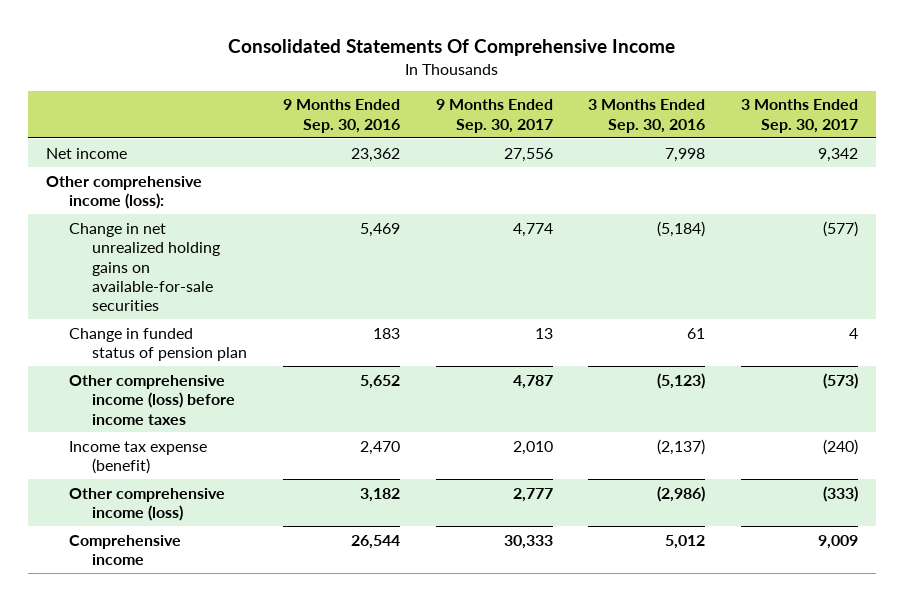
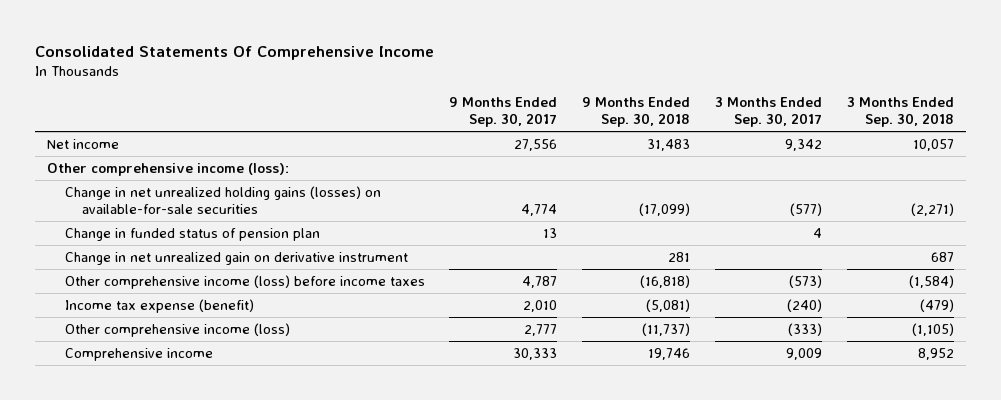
- | 9 Months Ended Sep. 30, 2016 | 9 Months Ended Sep. 30, 2017 | 3 Months Ended Sep. 30, 2016 | 3 Months Ended Sep. 30, 2017
+ | 9 Months Ended Sep. 30, 2017 | 9 Months Ended Sep. 30, 2018 | 3 Months Ended Sep. 30, 2017 | 3 Months Ended Sep. 30, 2018
- Change in net unrealized holding gains on available-for-sale securities | 5,469 | 4,774 | (5,184) | (577)
+ Change in net unrealized holding gains (losses) on available-for-sale securities | 4,774 | (17,099) | (577) | (2,271)
+ Change in net unrealized gain on derivative instrument | | 281 | | 687

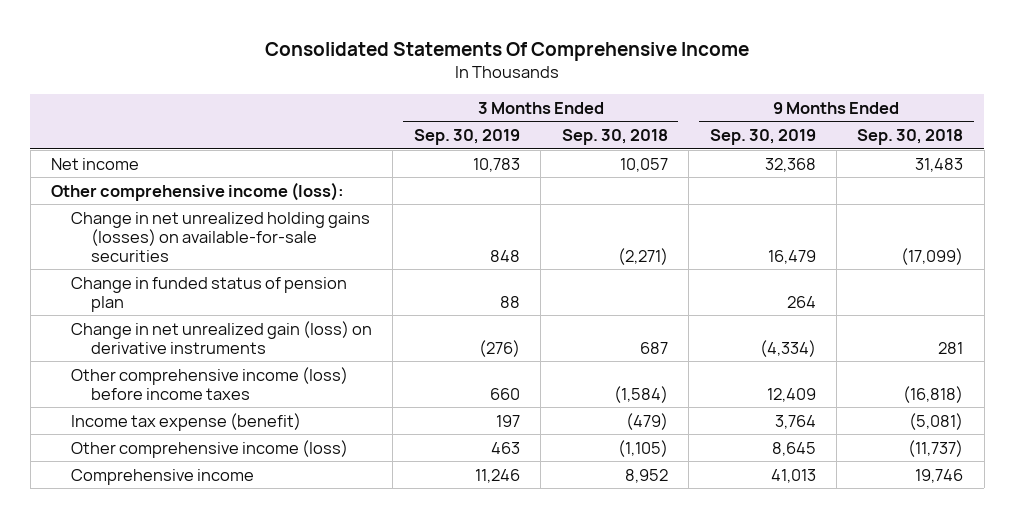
- | 9 Months Ended Sep. 30, 2017 | 9 Months Ended Sep. 30, 2018 | 3 Months Ended Sep. 30, 2017 | 3 Months Ended Sep. 30, 2018
+ | 3 Months Ended Sep. 30, 2019 | 3 Months Ended Sep. 30, 2018 | 9 Months Ended Sep. 30, 2019 | 9 Months Ended Sep. 30, 2018
- Change in net unrealized gain on derivative instrument | | 281 | | 687
+ Change in net unrealized gain (loss) on derivative instruments | (276) | 687 | (4,334) | 281

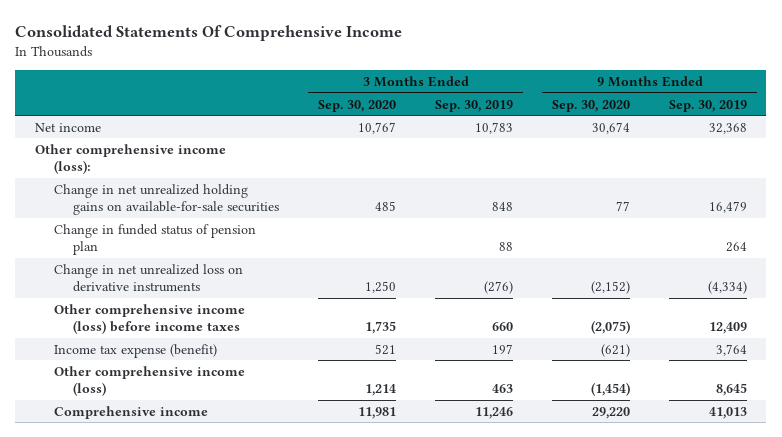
- | 3 Months Ended Sep. 30, 2019 | 3 Months Ended Sep. 30, 2018 | 9 Months Ended Sep. 30, 2019 | 9 Months Ended Sep. 30, 2018
+ | 3 Months Ended Sep. 30, 2020 | 3 Months Ended Sep. 30, 2019 | 9 Months Ended Sep. 30, 2020 | 9 Months Ended Sep. 30, 2019
- Change in net unrealized holding gains (losses) on available-for-sale securities | 848 | (2,271) | 16,479 | (17,099)
+ Change in net unrealized holding gains on available-for-sale securities | 485 | 848 | 77 | 16,479
- Change in net unrealized gain (loss) on derivative instruments | (276) | 687 | (4,334) | 281
+ Change in net unrealized loss on derivative instruments | 1,250 | (276) | (2,152) | (4,334)

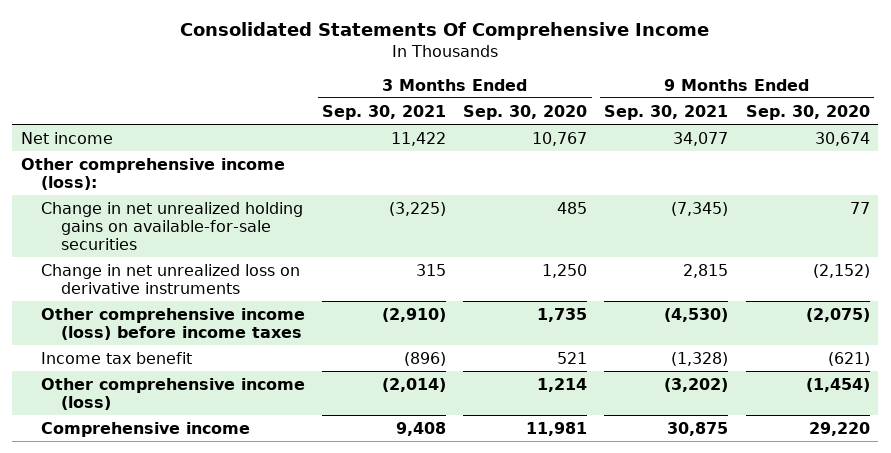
- | 3 Months Ended Sep. 30, 2020 | 3 Months Ended Sep. 30, 2019 | 9 Months Ended Sep. 30, 2020 | 9 Months Ended Sep. 30, 2019
+ | 3 Months Ended Sep. 30, 2021 | 3 Months Ended Sep. 30, 2020 | 9 Months Ended Sep. 30, 2021 | 9 Months Ended Sep. 30, 2020
- Change in funded status of pension plan | | 88 | | 264
- Income tax expense (benefit) | 521 | 197 | (621) | 3,764
+ Income tax benefit | (896) | 521 | (1,328) | (621)

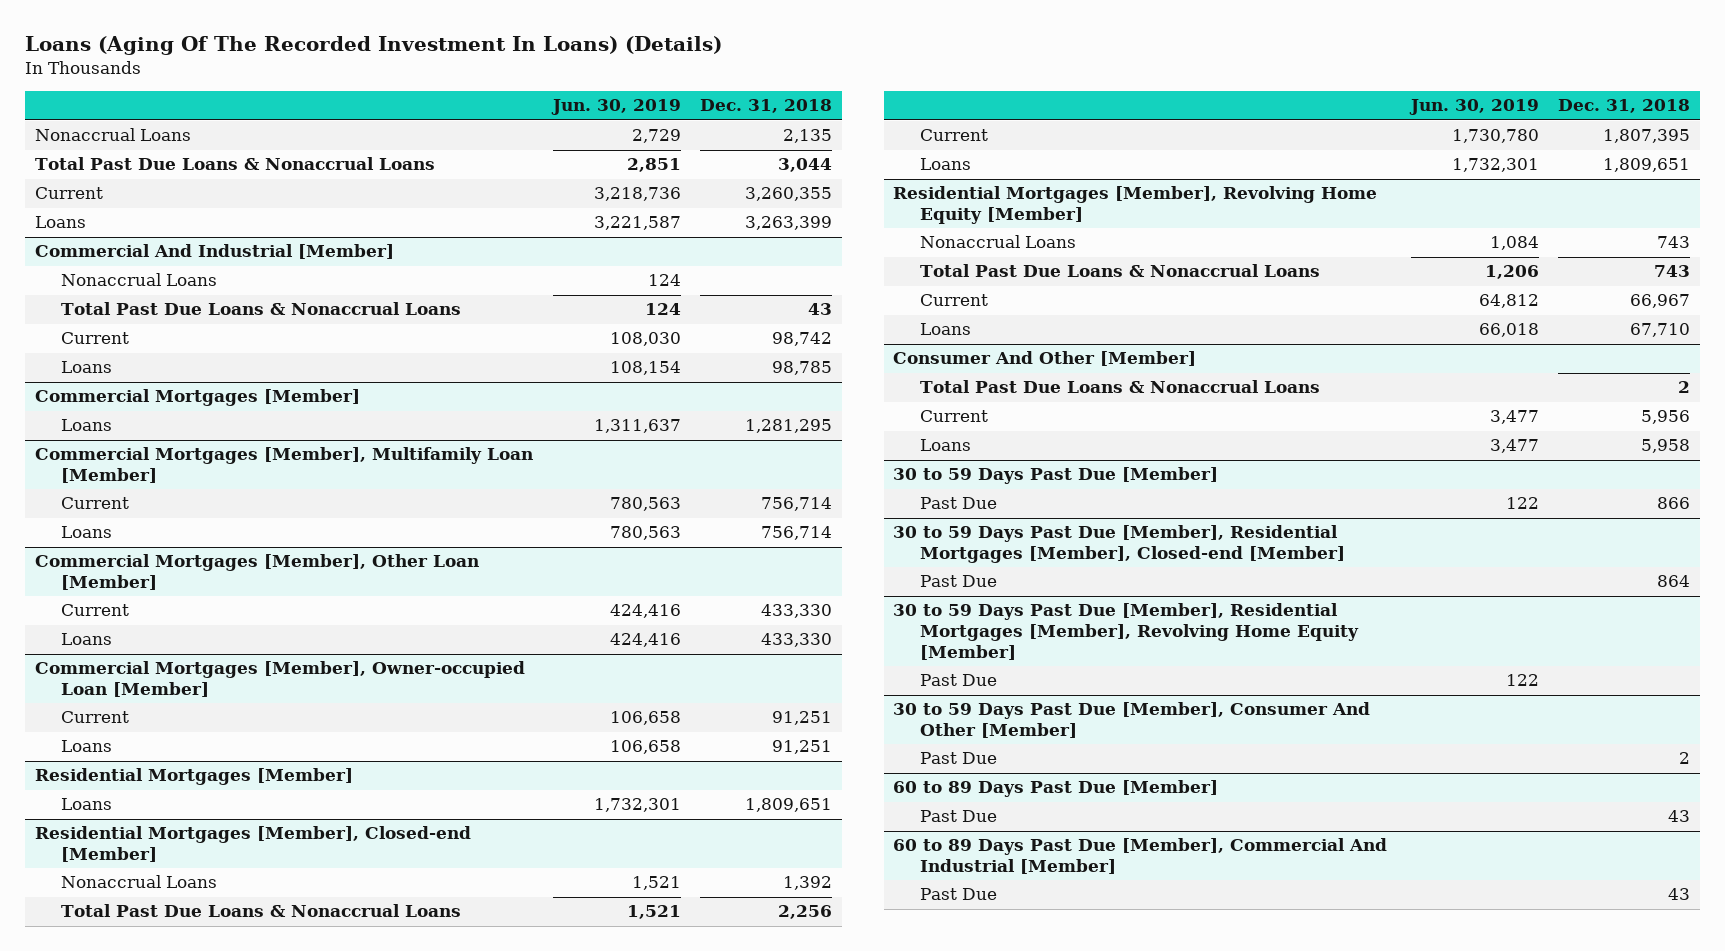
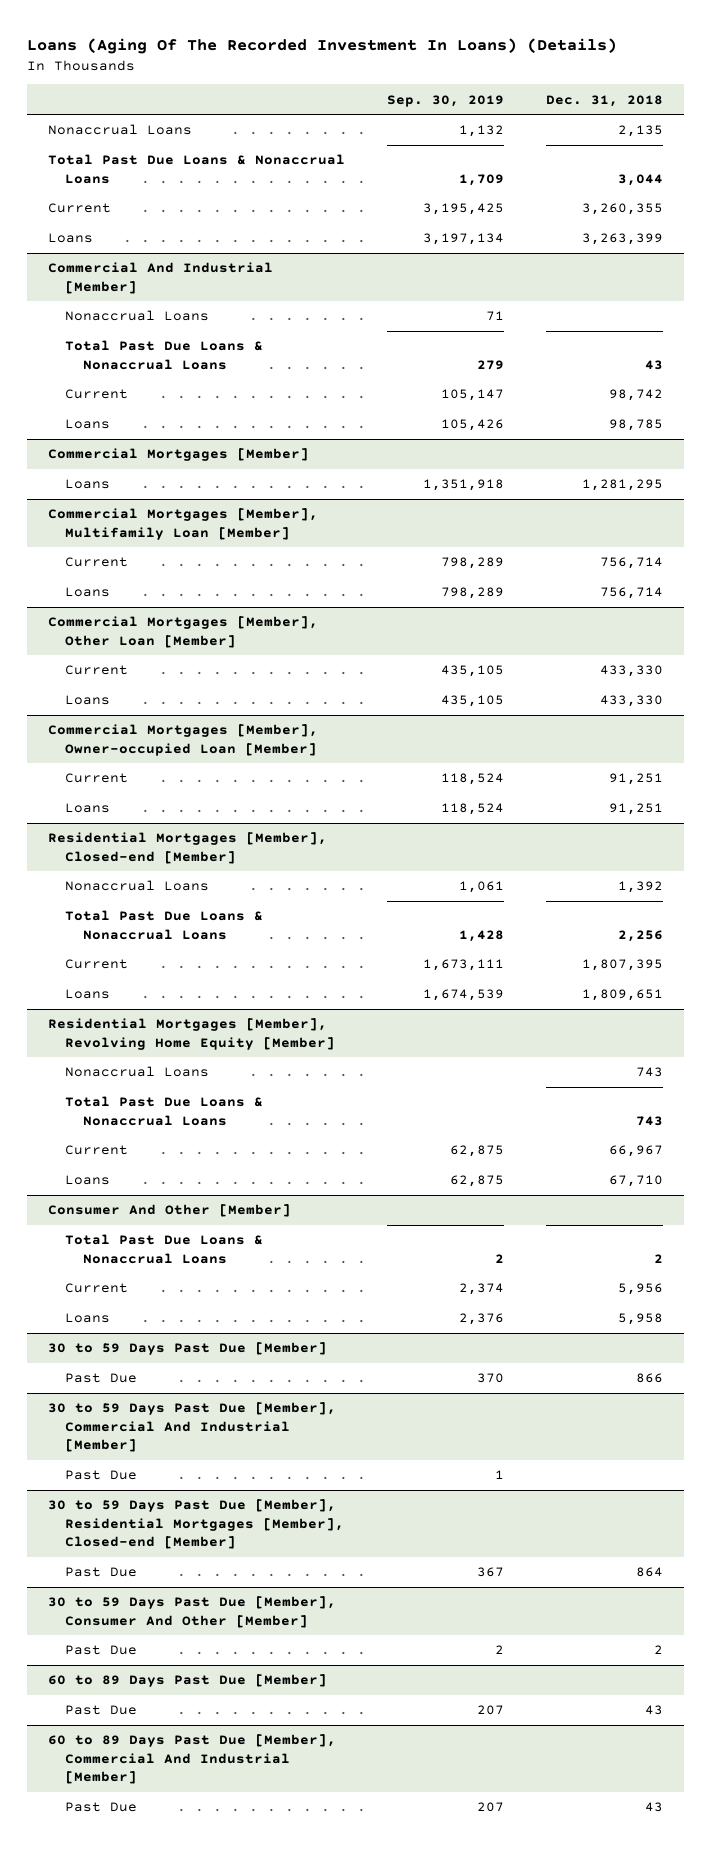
- | Jun. 30, 2019 | Dec. 31, 2018
+ | Sep. 30, 2019 | Dec. 31, 2018
- Residential Mortgages [Member]
- Loans | 1,732,301 | 1,809,651
+ 30 to 59 Days Past Due [Member], Commercial And Industrial [Member]
+ Past Due | 1 |
- 30 to 59 Days Past Due [Member], Residential Mortgages [Member], Revolving Home Equity [Member]
- Past Due | 122 |

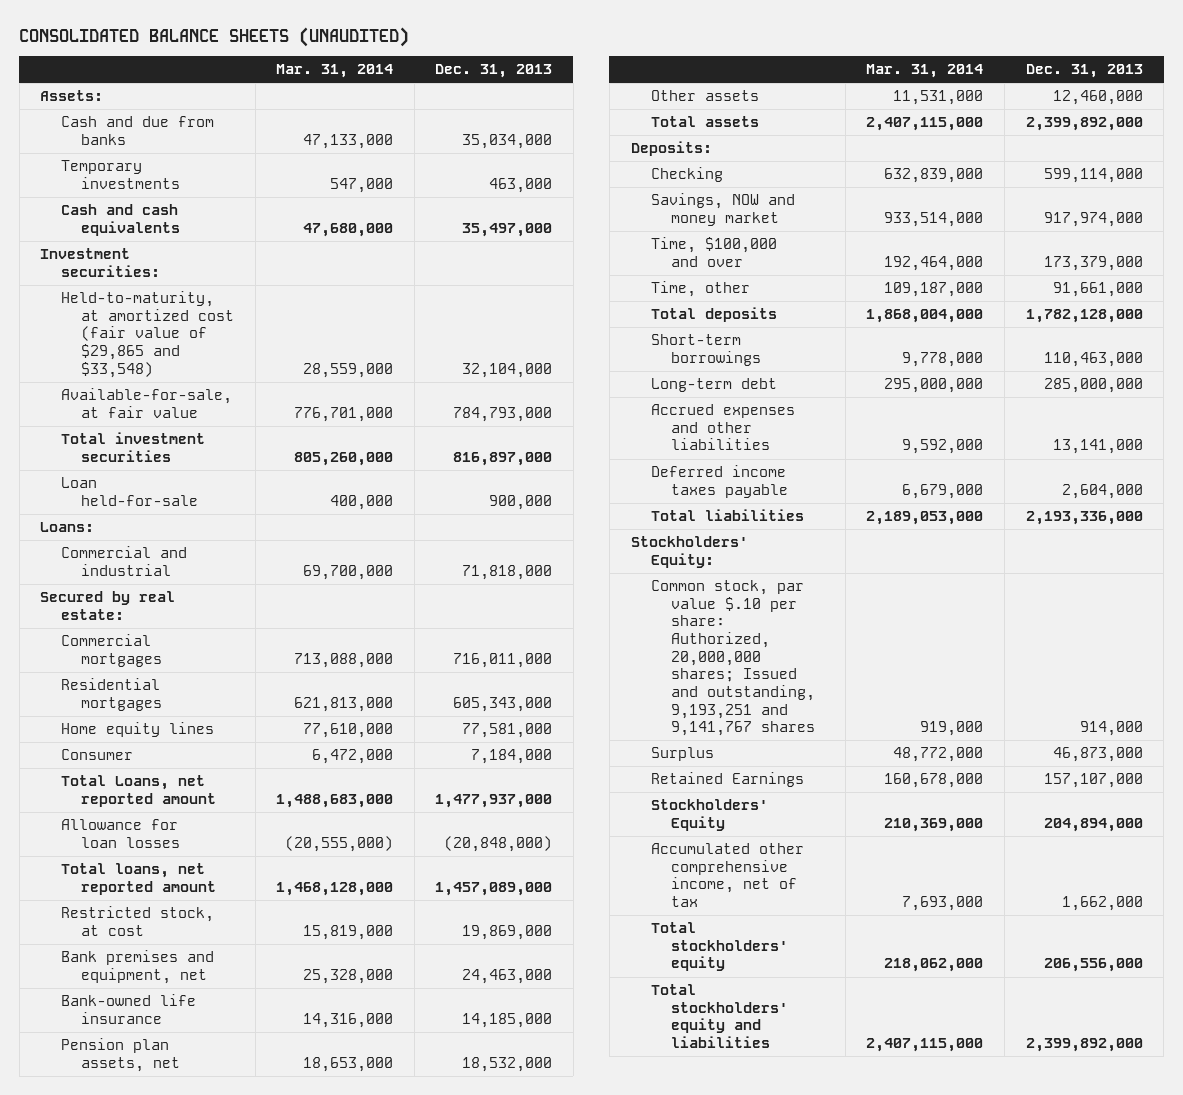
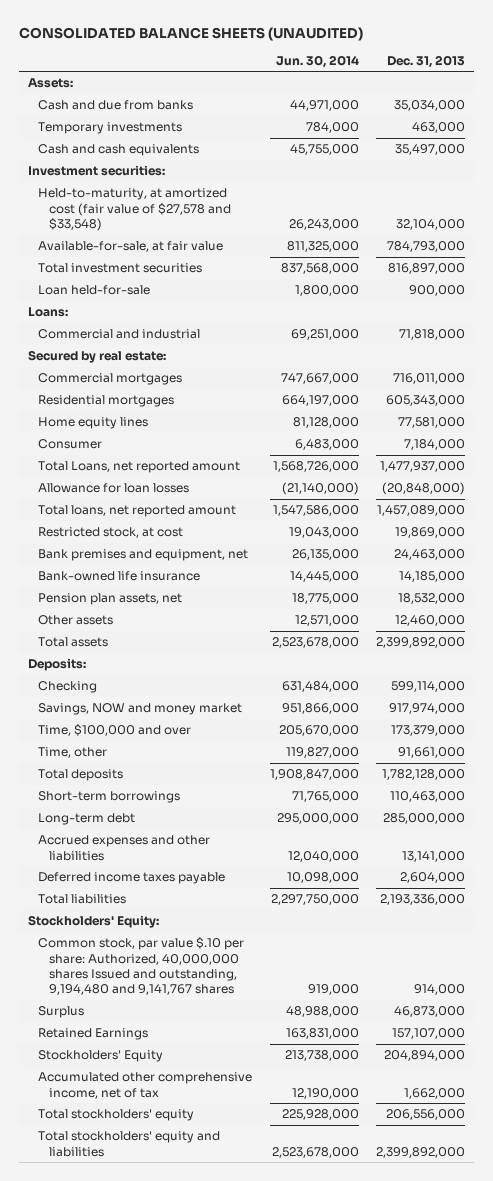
- | Mar. 31, 2014 | Dec. 31, 2013
+ | Jun. 30, 2014 | Dec. 31, 2013
- Held-to-maturity, at amortized cost (fair value of $29,865 and $33,548) | 28,559,000 | 32,104,000
+ Held-to-maturity, at amortized cost (fair value of $27,578 and $33,548) | 26,243,000 | 32,104,000
- Common stock, par value $.10 per share: Authorized, 20,000,000 shares; Issued and outstanding, 9,193,251 and 9,141,767 shares | 919,000 | 914,000
+ Common stock, par value $.10 per share: Authorized, 40,000,000 shares Issued and outstanding, 9,194,480 and 9,141,767 shares | 919,000 | 914,000

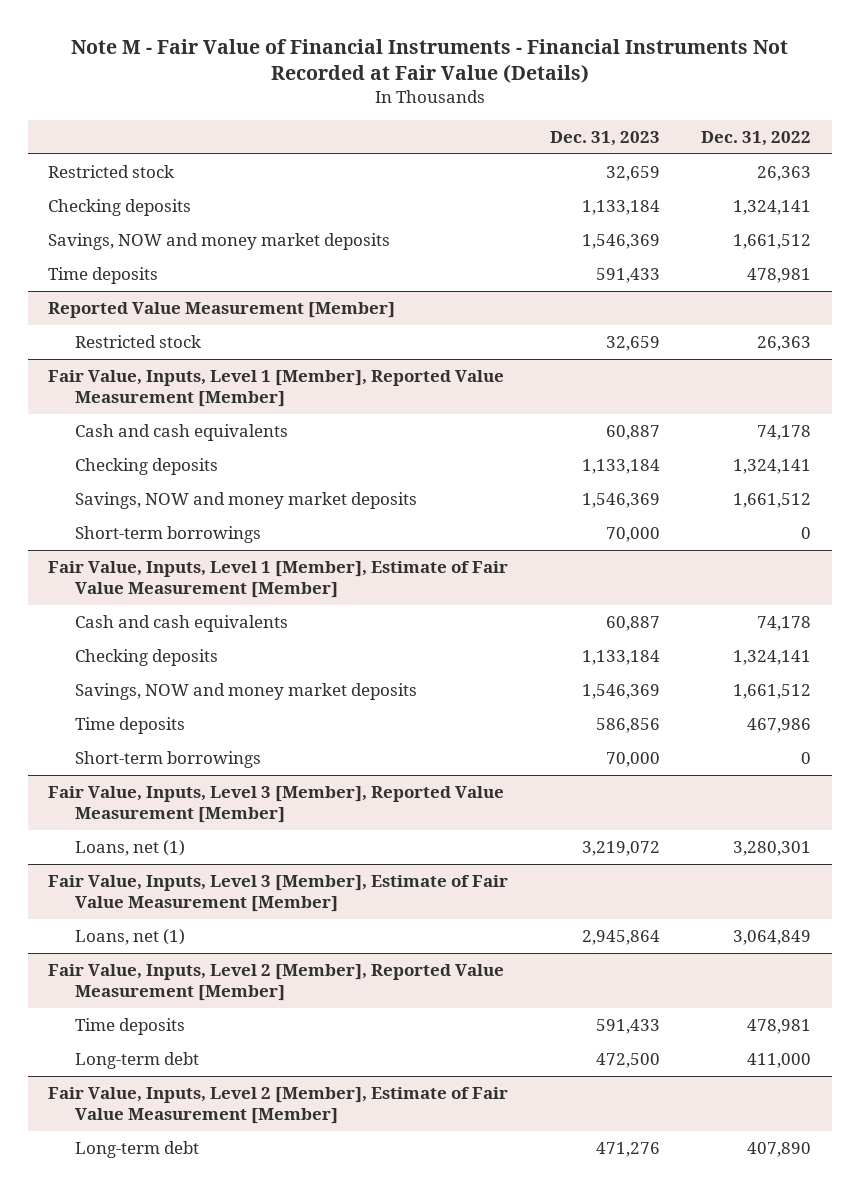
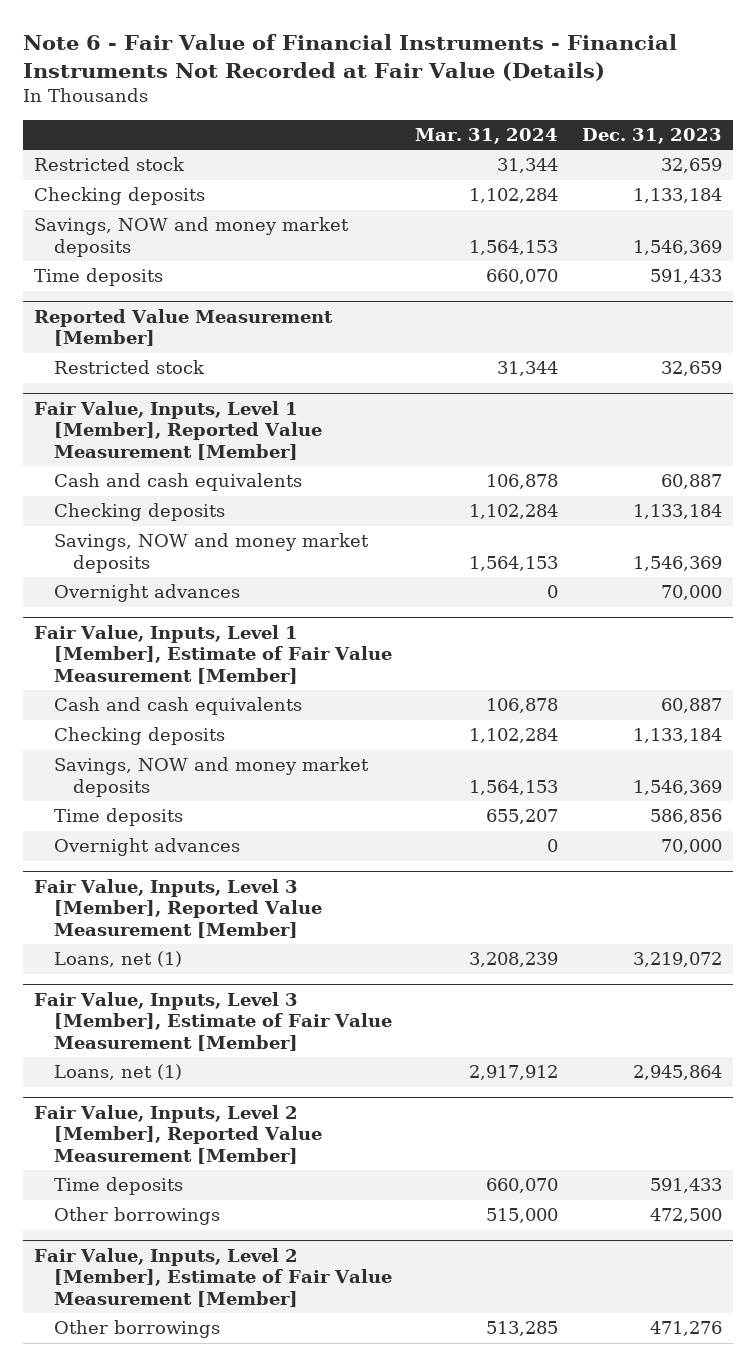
- Note M - Fair Value of Financial Instruments - Financial Instruments Not Recorded at Fair Value (Details)
+ Note 6 - Fair Value of Financial Instruments - Financial Instruments Not Recorded at Fair Value (Details)
- | Dec. 31, 2023 | Dec. 31, 2022
+ | Mar. 31, 2024 | Dec. 31, 2023
@ Fair Value, Inputs, Level 1 [Member], Reported Value Measurement [Member]
- Short-term borrowings | 70,000 | 0
+ Overnight advances | 0 | 70,000
@ Fair Value, Inputs, Level 1 [Member], Estimate of Fair Value Measurement [Member]
- Short-term borrowings | 70,000 | 0
+ Overnight advances | 0 | 70,000
@ Fair Value, Inputs, Level 2 [Member], Reported Value Measurement [Member]
- Long-term debt | 472,500 | 411,000
+ Other borrowings | 515,000 | 472,500
@ Fair Value, Inputs, Level 2 [Member], Estimate of Fair Value Measurement [Member]
- Long-term debt | 471,276 | 407,890
+ Other borrowings | 513,285 | 471,276

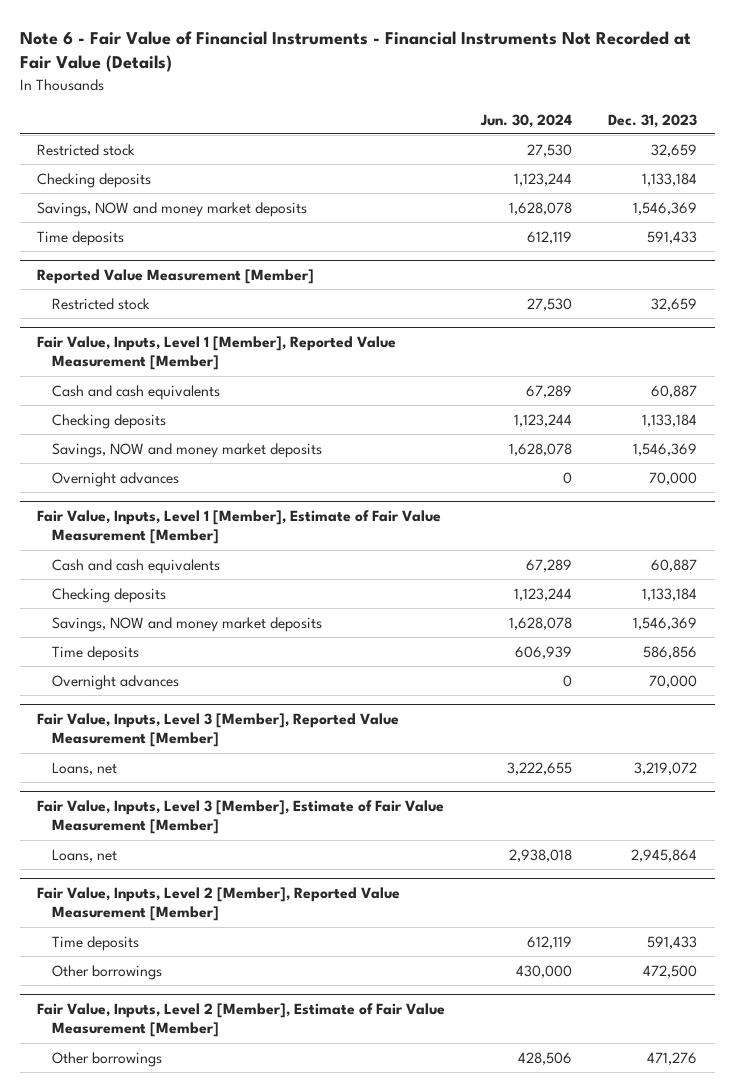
- | Mar. 31, 2024 | Dec. 31, 2023
+ | Jun. 30, 2024 | Dec. 31, 2023
@ Fair Value, Inputs, Level 3 [Member], Reported Value Measurement [Member]
- Loans, net (1) | 3,208,239 | 3,219,072
+ Loans, net | 3,222,655 | 3,219,072
@ Fair Value, Inputs, Level 3 [Member], Estimate of Fair Value Measurement [Member]
- Loans, net (1) | 2,917,912 | 2,945,864
+ Loans, net | 2,938,018 | 2,945,864

